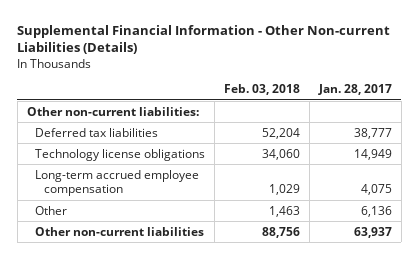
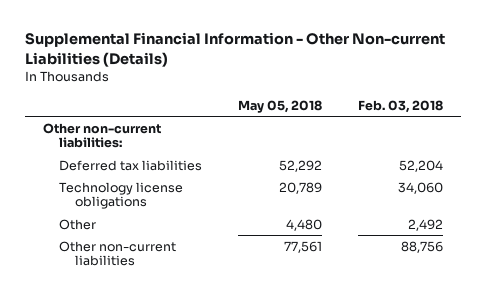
- | Feb. 03, 2018 | Jan. 28, 2017
+ | May 05, 2018 | Feb. 03, 2018
- Long-term accrued employee compensation | 1,029 | 4,075
- Other | 1,463 | 6,136
+ Other | 4,480 | 2,492

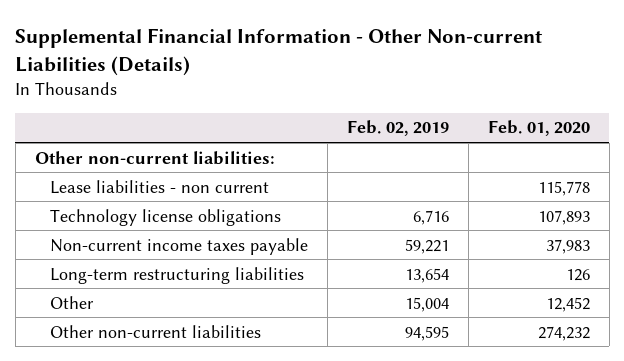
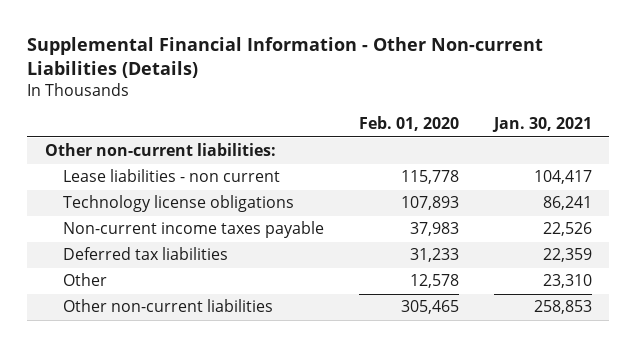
- | Feb. 02, 2019 | Feb. 01, 2020
+ | Feb. 01, 2020 | Jan. 30, 2021
- Long-term restructuring liabilities | 13,654 | 126
- Other | 15,004 | 12,452
- Other non-current liabilities | 94,595 | 274,232
+ Deferred tax liabilities | 31,233 | 22,359
+ Other | 12,578 | 23,310
+ Other non-current liabilities | 305,465 | 258,853

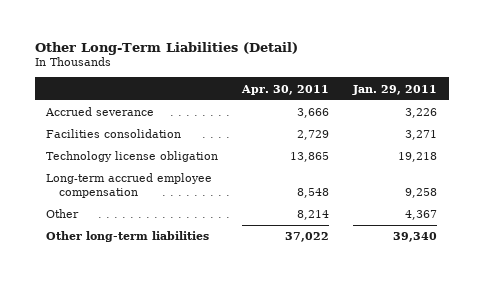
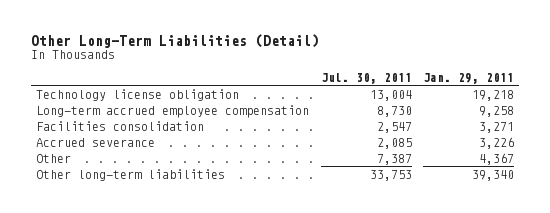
- | Apr. 30, 2011 | Jan. 29, 2011
+ | Jul. 30, 2011 | Jan. 29, 2011
moved down: Facilities consolidation | 2,547 | 3,271
moved down: Accrued severance | 2,085 | 3,226

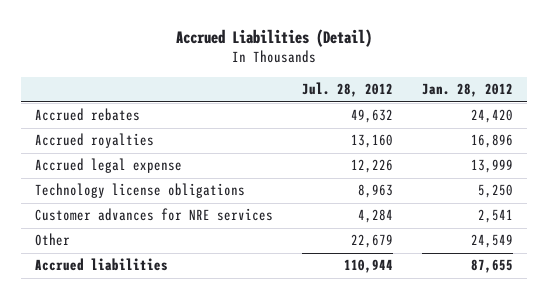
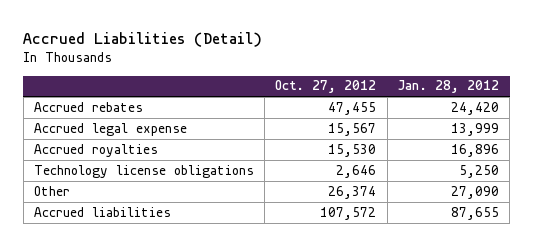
- | Jul. 28, 2012 | Jan. 28, 2012
+ | Oct. 27, 2012 | Jan. 28, 2012
moved down: Accrued royalties | 15,530 | 16,896
- Customer advances for NRE services | 4,284 | 2,541
- Other | 22,679 | 24,549
+ Other | 26,374 | 27,090

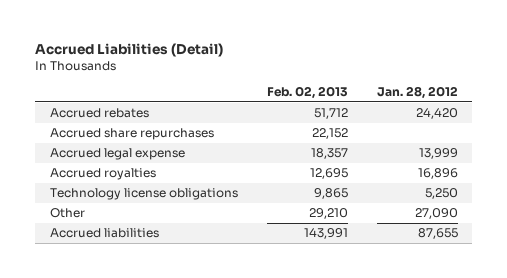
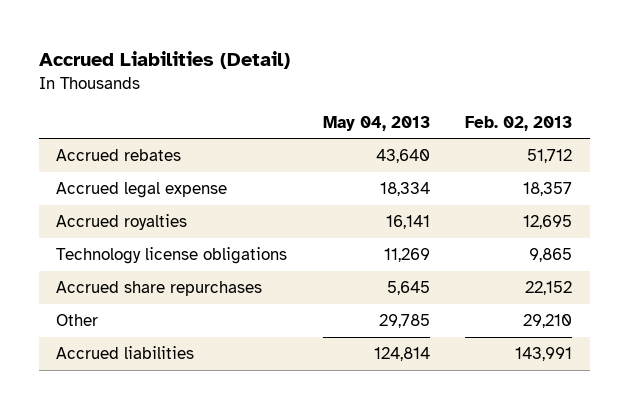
- | Feb. 02, 2013 | Jan. 28, 2012
+ | May 04, 2013 | Feb. 02, 2013
moved down: Accrued share repurchases | 5,645 | 22,152

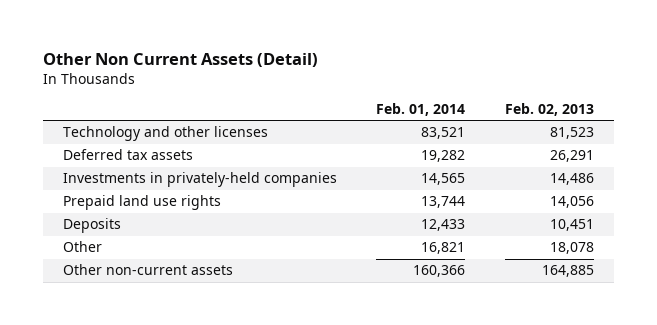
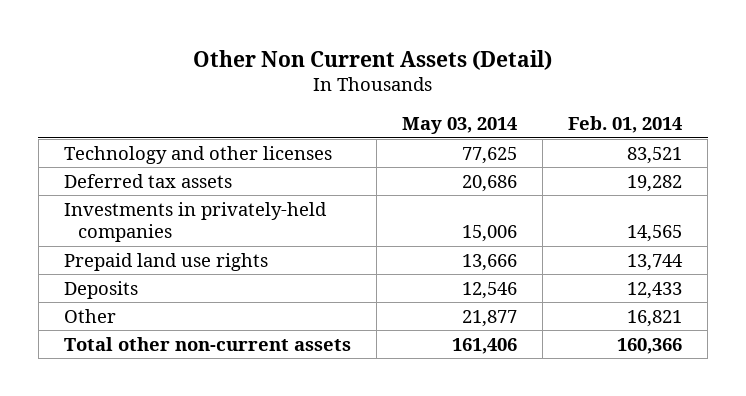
- | Feb. 01, 2014 | Feb. 02, 2013
+ | May 03, 2014 | Feb. 01, 2014
- Other non-current assets | 160,366 | 164,885
+ Total other non-current assets | 161,406 | 160,366

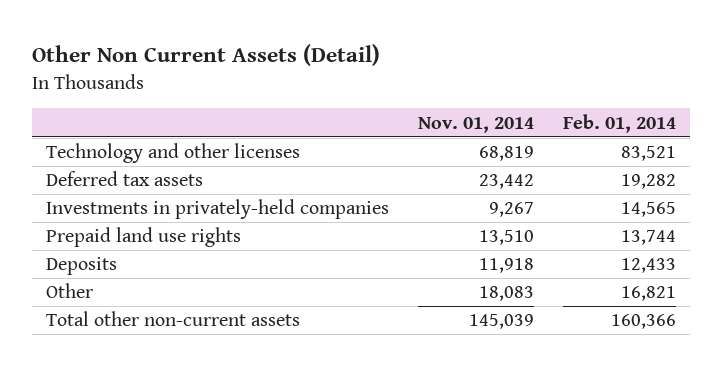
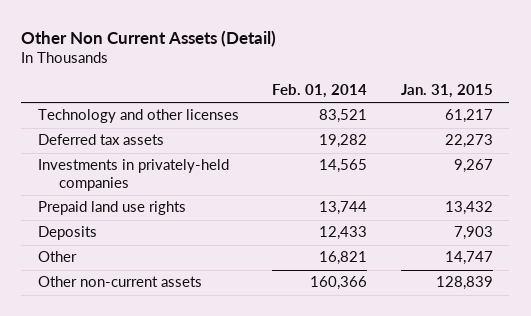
- | Nov. 01, 2014 | Feb. 01, 2014
+ | Feb. 01, 2014 | Jan. 31, 2015
- Total other non-current assets | 145,039 | 160,366
+ Other non-current assets | 160,366 | 128,839

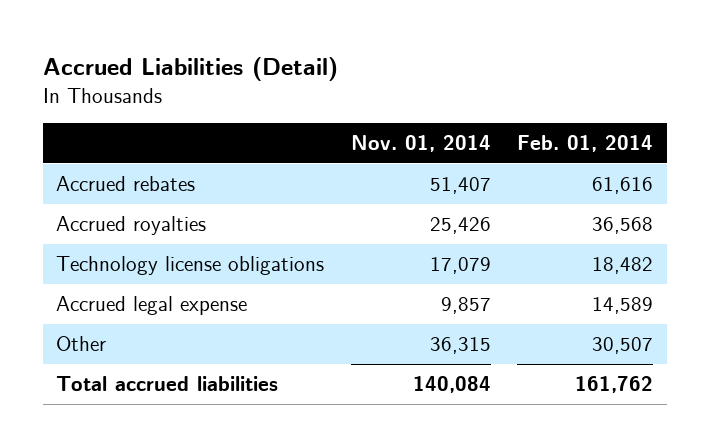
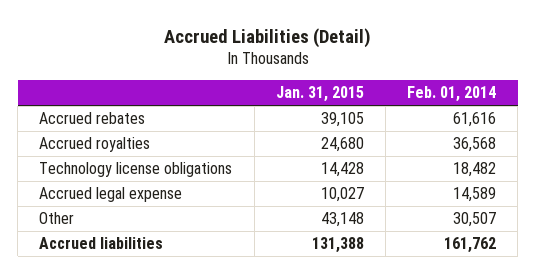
- | Nov. 01, 2014 | Feb. 01, 2014
+ | Jan. 31, 2015 | Feb. 01, 2014
- Total accrued liabilities | 140,084 | 161,762
+ Accrued liabilities | 131,388 | 161,762

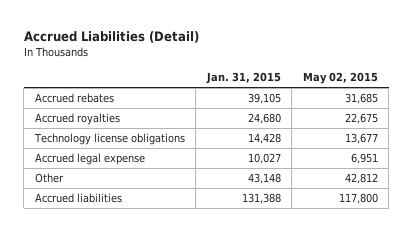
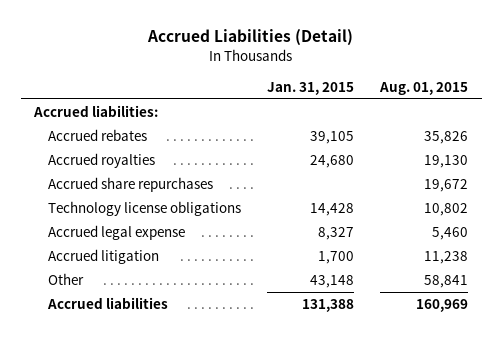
- | Jan. 31, 2015 | May 02, 2015
+ | Jan. 31, 2015 | Aug. 01, 2015
+ Accrued liabilities:
+ Accrued share repurchases | | 19,672
- Accrued legal expense | 10,027 | 6,951
+ Accrued legal expense | 8,327 | 5,460
+ Accrued litigation | 1,700 | 11,238

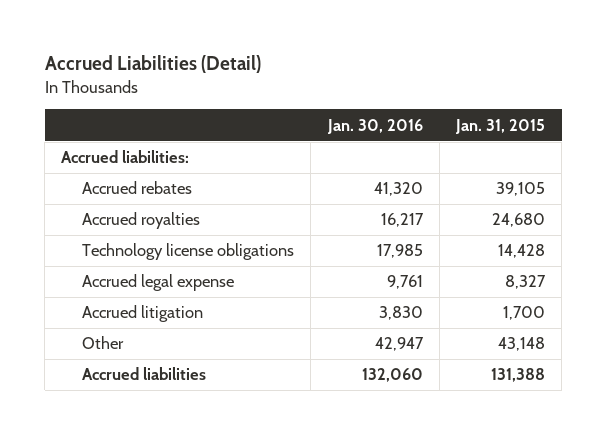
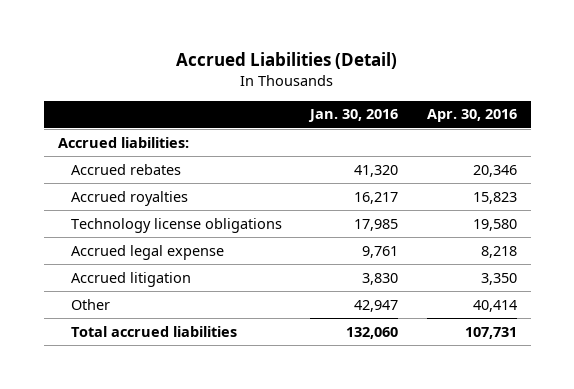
- | Jan. 30, 2016 | Jan. 31, 2015
+ | Jan. 30, 2016 | Apr. 30, 2016
- Accrued liabilities | 132,060 | 131,388
+ Total accrued liabilities | 132,060 | 107,731

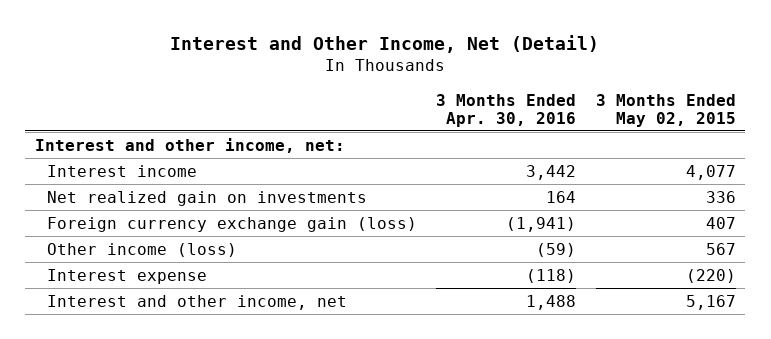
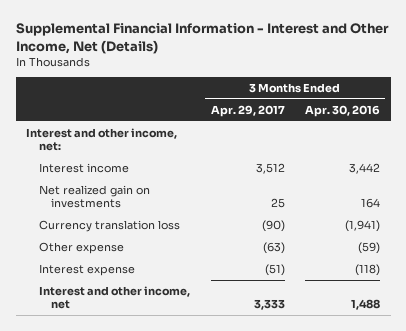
- Interest and Other Income, Net (Detail)
+ Supplemental Financial Information - Interest and Other Income, Net (Details)
- | 3 Months Ended Apr. 30, 2016 | 3 Months Ended May 02, 2015
+ | 3 Months Ended Apr. 29, 2017 | 3 Months Ended Apr. 30, 2016
- Foreign currency exchange gain (loss) | (1,941) | 407
- Other income (loss) | (59) | 567
+ Currency translation loss | (90) | (1,941)
+ Other expense | (63) | (59)

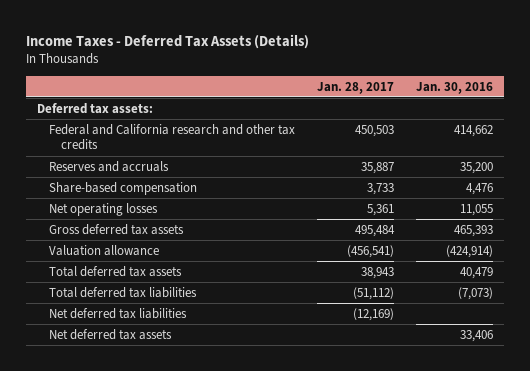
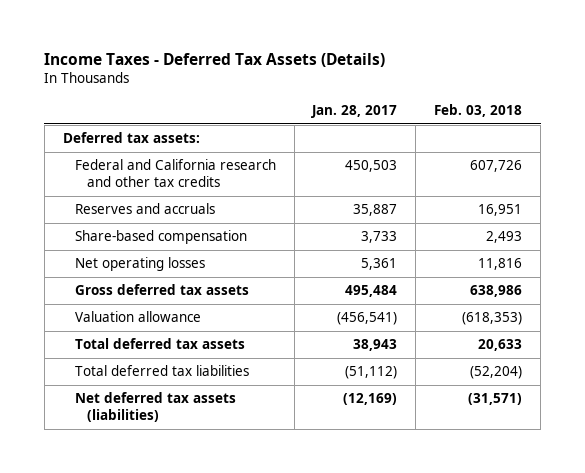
- | Jan. 28, 2017 | Jan. 30, 2016
+ | Jan. 28, 2017 | Feb. 03, 2018
- Net deferred tax liabilities | (12,169) |
- Net deferred tax assets | | 33,406
+ Net deferred tax assets (liabilities) | (12,169) | (31,571)

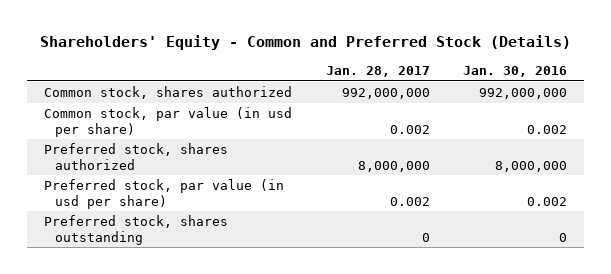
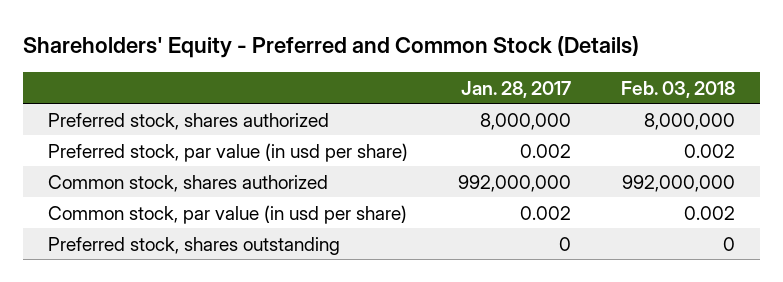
- Shareholders' Equity - Common and Preferred Stock (Details)
+ Shareholders' Equity - Preferred and Common Stock (Details)
- | Jan. 28, 2017 | Jan. 30, 2016
+ | Jan. 28, 2017 | Feb. 03, 2018
moved down: Common stock, shares authorized | 992,000,000 | 992,000,000
moved down: Common stock, par value (in usd per share) | 0.002 | 0.002

